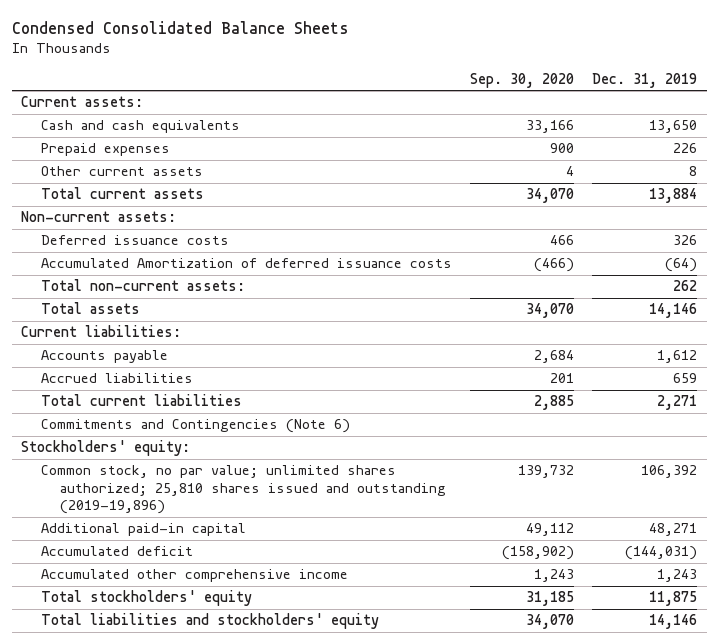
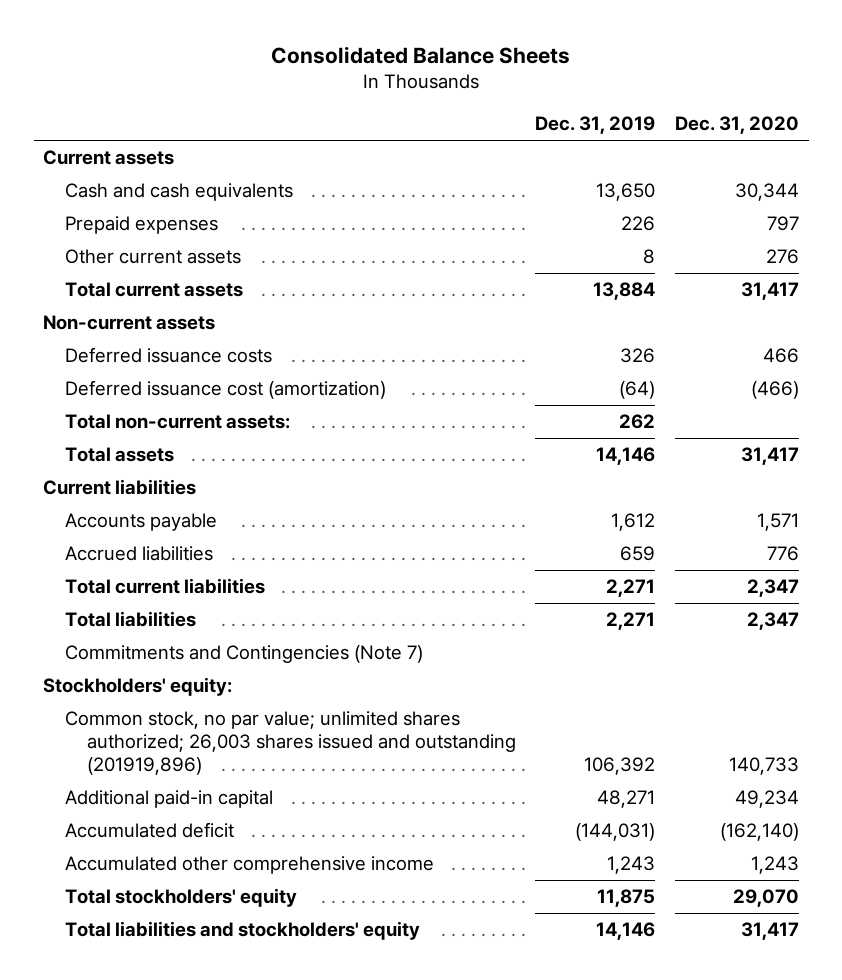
- Condensed Consolidated Balance Sheets
+ Consolidated Balance Sheets
- | Sep. 30, 2020 | Dec. 31, 2019
+ | Dec. 31, 2019 | Dec. 31, 2020
- Current assets:
+ Current assets
- Non-current assets:
+ Non-current assets
- Accumulated Amortization of deferred issuance costs | (466) | (64)
+ Deferred issuance cost (amortization) | (64) | (466)
- Current liabilities:
+ Current liabilities
- Commitments and Contingencies (Note 6)
+ Total liabilities | 2,271 | 2,347
+ Commitments and Contingencies (Note 7)
- Common stock, no par value; unlimited shares authorized; 25,810 shares issued and outstanding (2019-19,896) | 139,732 | 106,392
+ Common stock, no par value; unlimited shares authorized; 26,003 shares issued and outstanding (201919,896) | 106,392 | 140,733

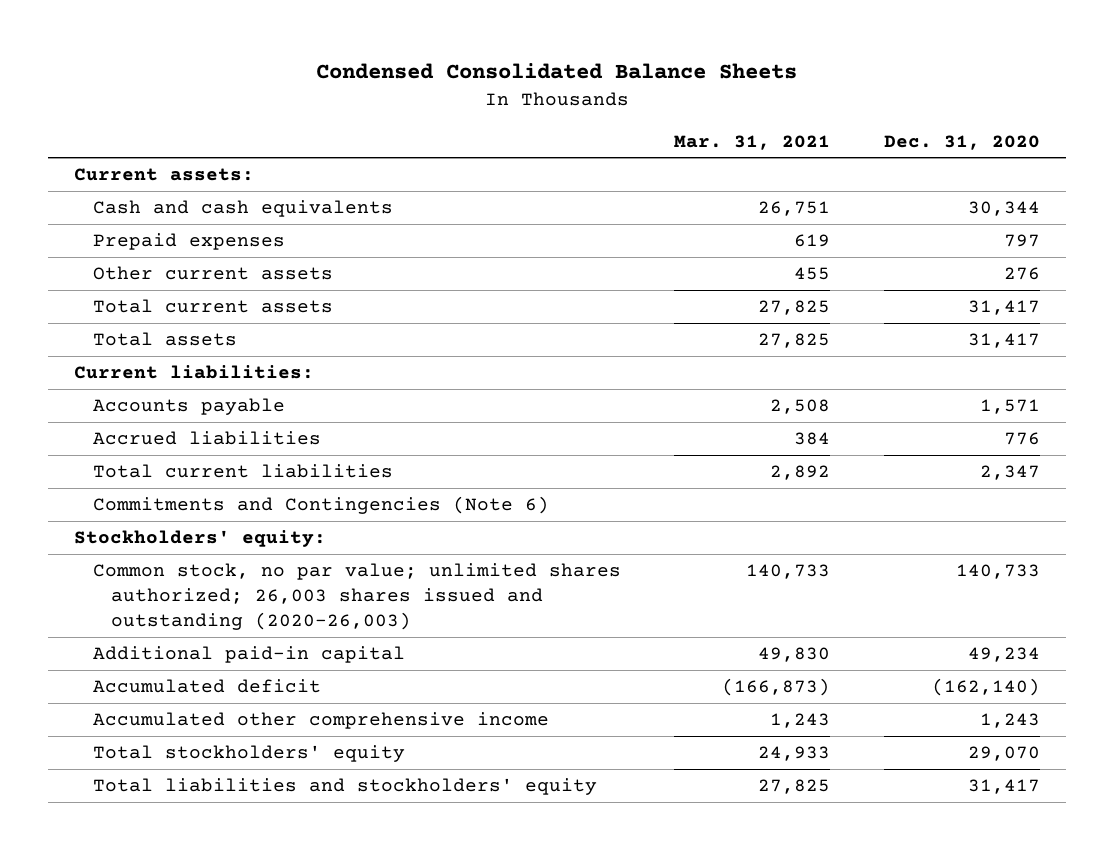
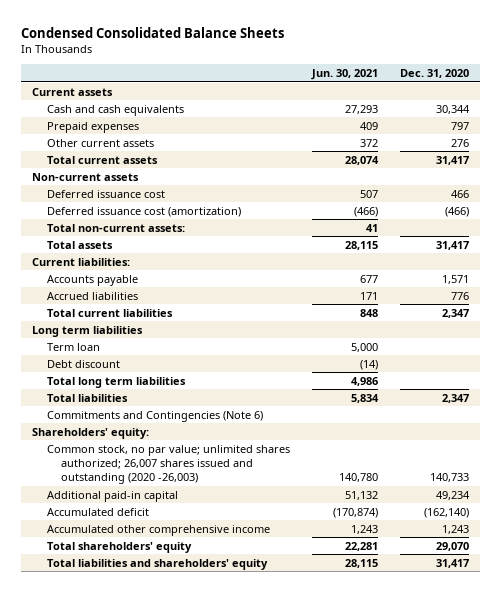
- | Mar. 31, 2021 | Dec. 31, 2020
+ | Jun. 30, 2021 | Dec. 31, 2020
- Current assets:
+ Current assets
+ Non-current assets
+ Deferred issuance cost | 507 | 466
+ Deferred issuance cost (amortization) | (466) | (466)
+ Total non-current assets: | 41 |
+ Long term liabilities
+ Term loan | 5,000 |
+ Debt discount | (14) |
+ Total long term liabilities | 4,986 |
+ Total liabilities | 5,834 | 2,347
- Stockholders' equity:
- Common stock, no par value; unlimited shares authorized; 26,003 shares issued and outstanding (2020-26,003) | 140,733 | 140,733
+ Shareholders' equity:
+ Common stock, no par value; unlimited shares authorized; 26,007 shares issued and outstanding (2020 -26,003) | 140,780 | 140,733
- Total stockholders' equity | 24,933 | 29,070
- Total liabilities and stockholders' equity | 27,825 | 31,417
+ Total shareholders' equity | 22,281 | 29,070
+ Total liabilities and shareholders' equity | 28,115 | 31,417

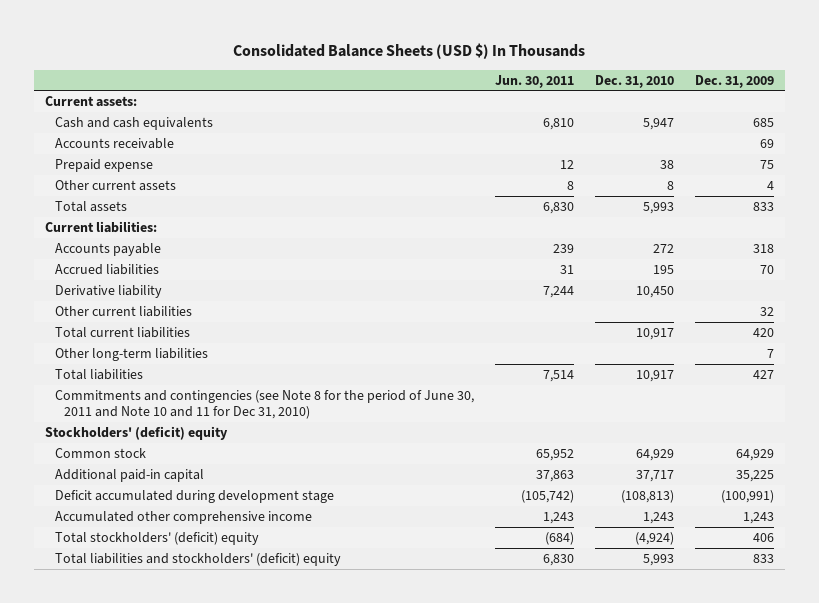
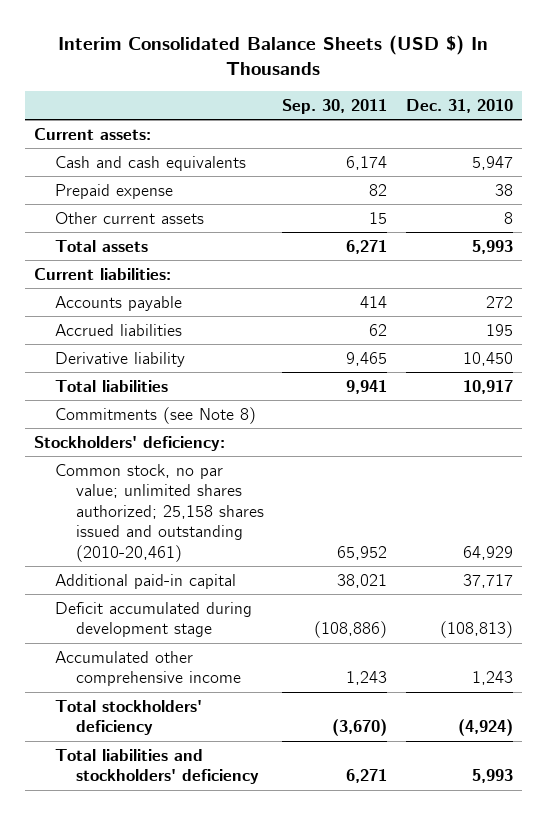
- Consolidated Balance Sheets (USD $) In Thousands
+ Interim Consolidated Balance Sheets (USD $) In Thousands
- | Jun. 30, 2011 | Dec. 31, 2010 | Dec. 31, 2009
+ | Sep. 30, 2011 | Dec. 31, 2010
- Accounts receivable | | | 69
- Other current liabilities | | | 32
- Total current liabilities | | 10,917 | 420
- Other long-term liabilities | | | 7
- Commitments and contingencies (see Note 8 for the period of June 30, 2011 and Note 10 and 11 for Dec 31, 2010)
- Stockholders' (deficit) equity
- Common stock | 65,952 | 64,929 | 64,929
+ Commitments (see Note 8)
+ Stockholders' deficiency:
+ Common stock, no par value; unlimited shares authorized; 25,158 shares issued and outstanding (2010-20,461) | 65,952 | 64,929
- Total stockholders' (deficit) equity | (684) | (4,924) | 406
- Total liabilities and stockholders' (deficit) equity | 6,830 | 5,993 | 833
+ Total stockholders' deficiency | (3,670) | (4,924)
+ Total liabilities and stockholders' deficiency | 6,271 | 5,993

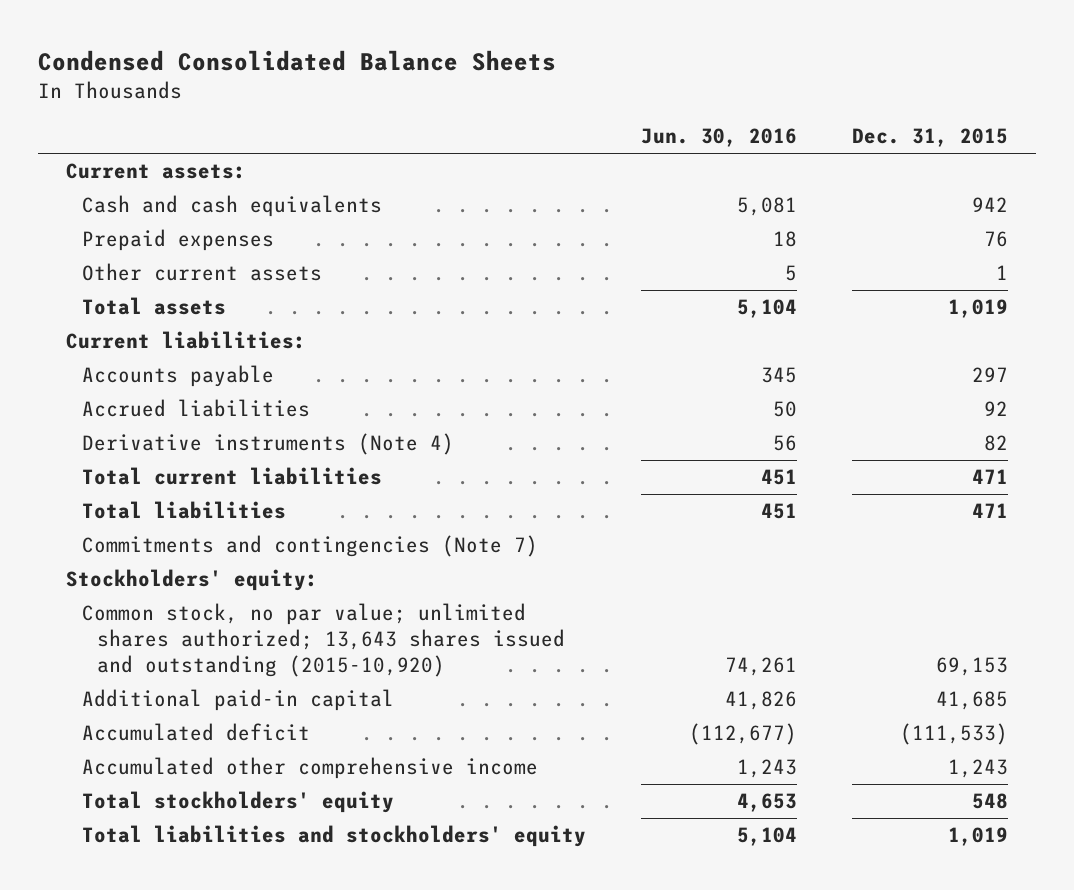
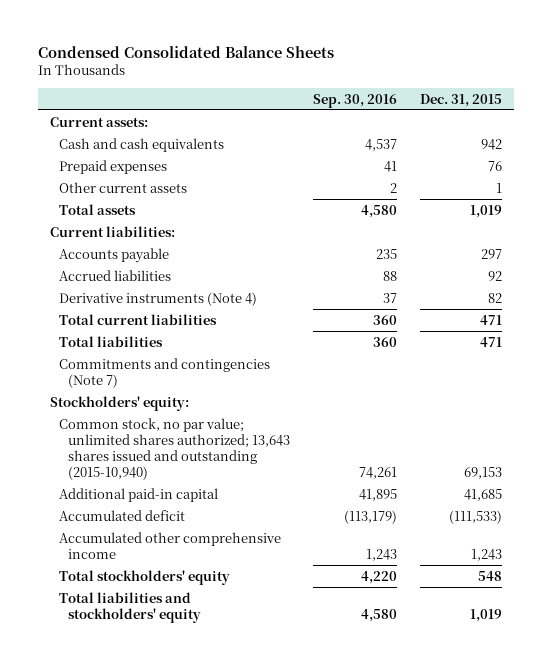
- | Jun. 30, 2016 | Dec. 31, 2015
+ | Sep. 30, 2016 | Dec. 31, 2015
- Common stock, no par value; unlimited shares authorized; 13,643 shares issued and outstanding (2015-10,920) | 74,261 | 69,153
+ Common stock, no par value; unlimited shares authorized; 13,643 shares issued and outstanding (2015-10,940) | 74,261 | 69,153

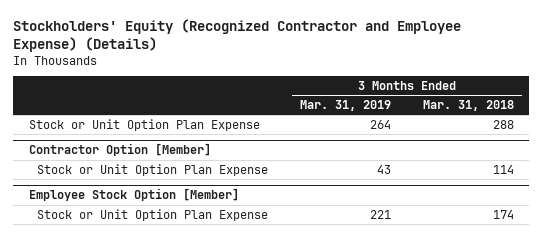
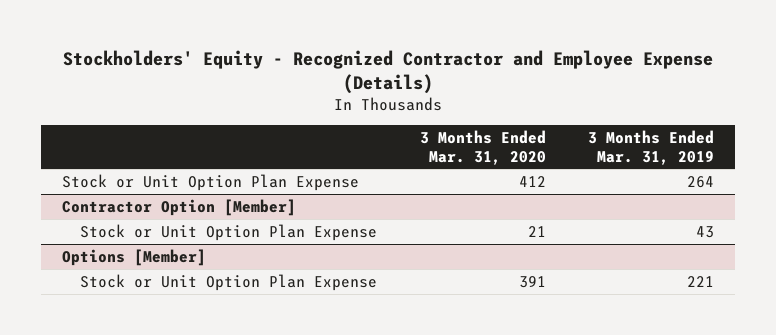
- Stockholders' Equity (Recognized Contractor and Employee Expense) (Details)
+ Stockholders' Equity - Recognized Contractor and Employee Expense (Details)
- | 3 Months Ended Mar. 31, 2019 | 3 Months Ended Mar. 31, 2018
+ | 3 Months Ended Mar. 31, 2020 | 3 Months Ended Mar. 31, 2019
- Employee Stock Option [Member]
+ Options [Member]

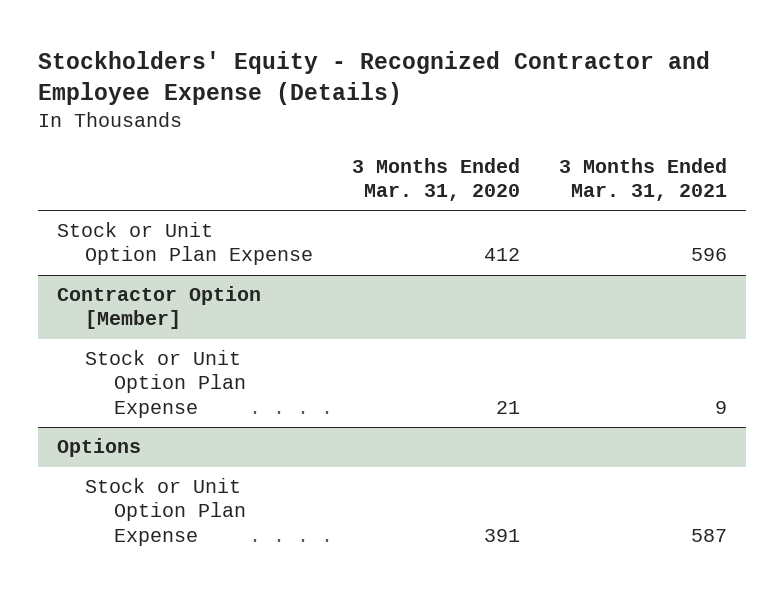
- | 3 Months Ended Mar. 31, 2020 | 3 Months Ended Mar. 31, 2019
+ | 3 Months Ended Mar. 31, 2020 | 3 Months Ended Mar. 31, 2021
- Options [Member]
+ Options

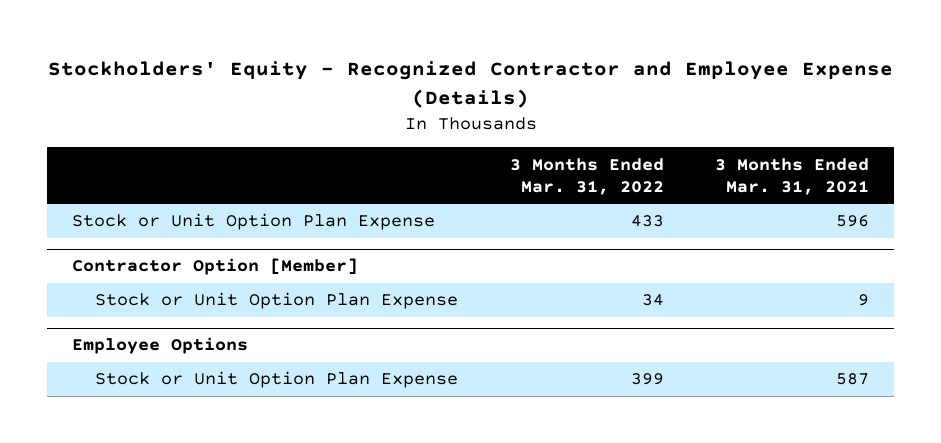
- | 3 Months Ended Mar. 31, 2020 | 3 Months Ended Mar. 31, 2021
+ | 3 Months Ended Mar. 31, 2022 | 3 Months Ended Mar. 31, 2021
- Options
+ Employee Options

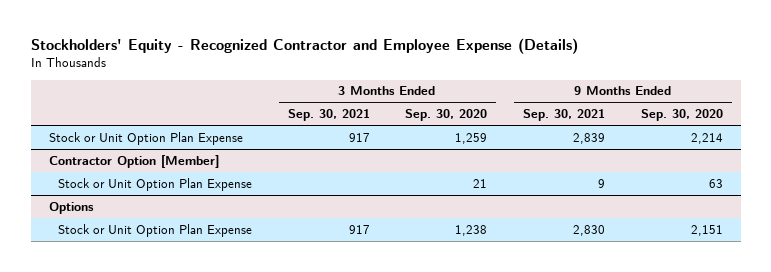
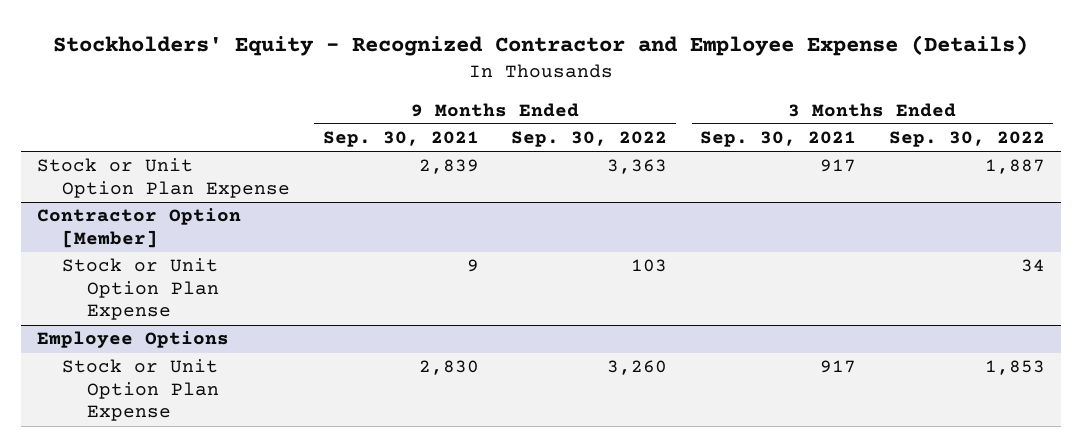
- | 3 Months Ended Sep. 30, 2021 | 3 Months Ended Sep. 30, 2020 | 9 Months Ended Sep. 30, 2021 | 9 Months Ended Sep. 30, 2020
+ | 9 Months Ended Sep. 30, 2021 | 9 Months Ended Sep. 30, 2022 | 3 Months Ended Sep. 30, 2021 | 3 Months Ended Sep. 30, 2022
- Options
+ Employee Options

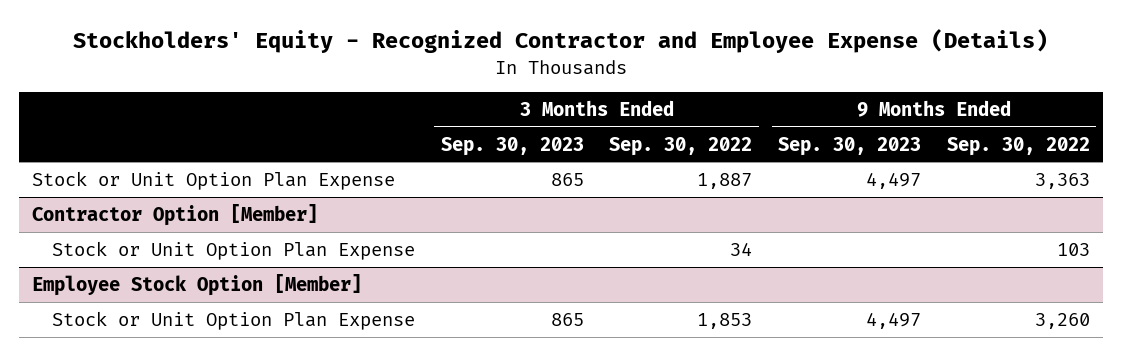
- | 9 Months Ended Sep. 30, 2021 | 9 Months Ended Sep. 30, 2022 | 3 Months Ended Sep. 30, 2021 | 3 Months Ended Sep. 30, 2022
+ | 3 Months Ended Sep. 30, 2023 | 3 Months Ended Sep. 30, 2022 | 9 Months Ended Sep. 30, 2023 | 9 Months Ended Sep. 30, 2022
- Employee Options
+ Employee Stock Option [Member]

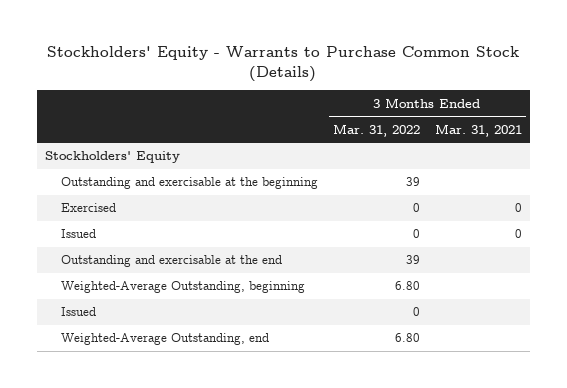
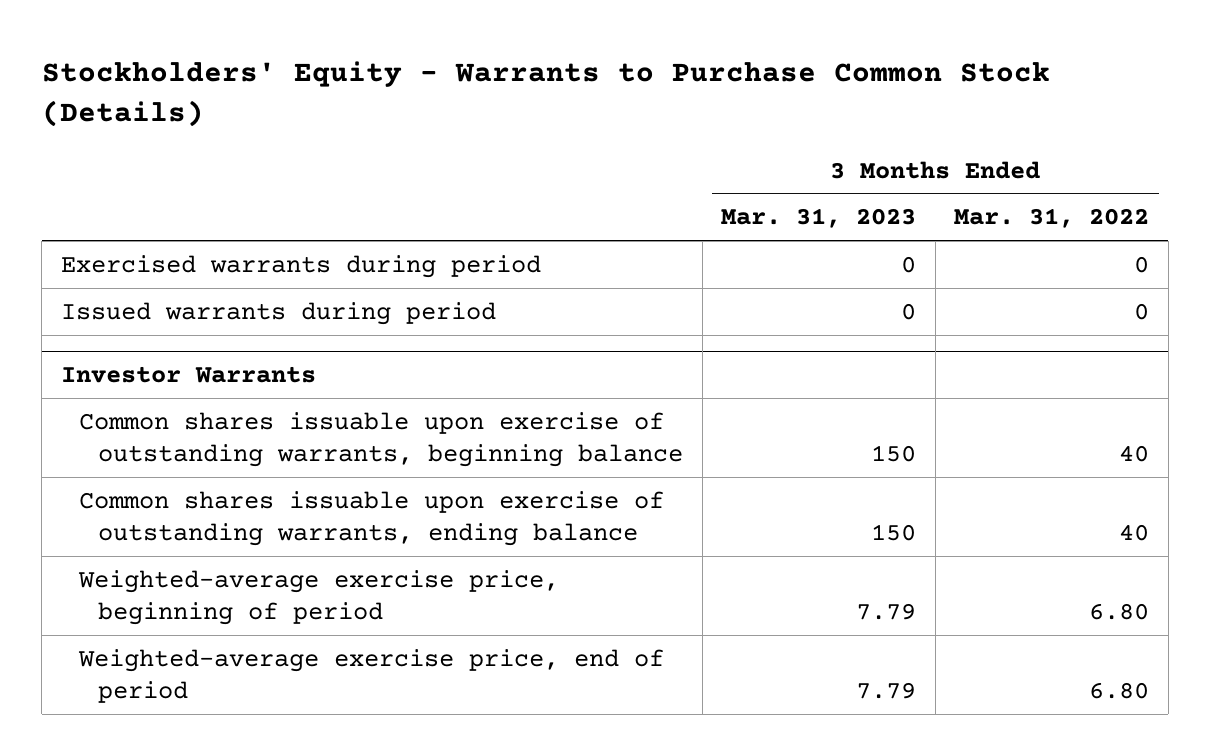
- | 3 Months Ended Mar. 31, 2022 | 3 Months Ended Mar. 31, 2021
+ | 3 Months Ended Mar. 31, 2023 | 3 Months Ended Mar. 31, 2022
- Stockholders' Equity
- Outstanding and exercisable at the beginning | 39 |
- Exercised | 0 | 0
- Issued | 0 | 0
- Outstanding and exercisable at the end | 39 |
- Weighted-Average Outstanding, beginning | 6.80 |
- Issued | 0 |
- Weighted-Average Outstanding, end | 6.80 |
+ Exercised warrants during period | 0 | 0
+ Issued warrants during period | 0 | 0
+ Investor Warrants
+ Common shares issuable upon exercise of outstanding warrants, beginning balance | 150 | 40
+ Common shares issuable upon exercise of outstanding warrants, ending balance | 150 | 40
+ Weighted-average exercise price, beginning of period | 7.79 | 6.80
+ Weighted-average exercise price, end of period | 7.79 | 6.80

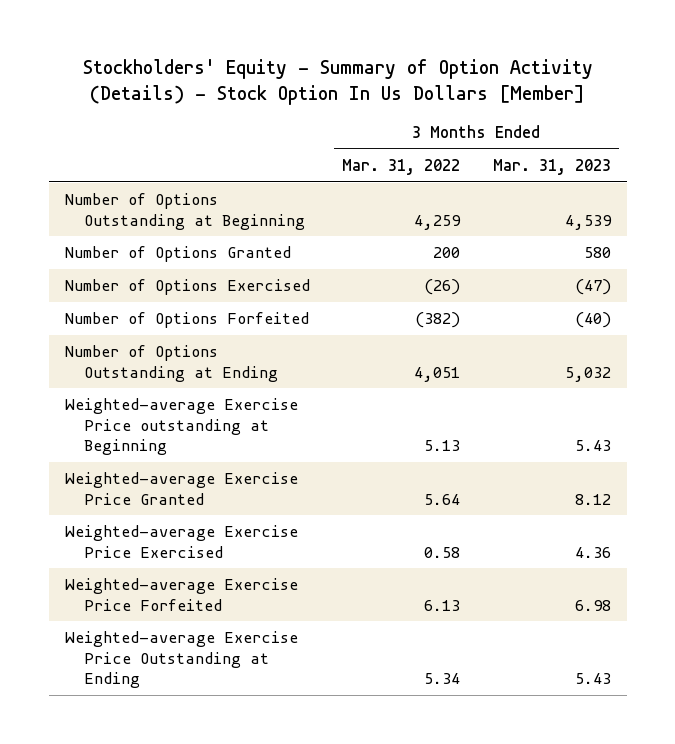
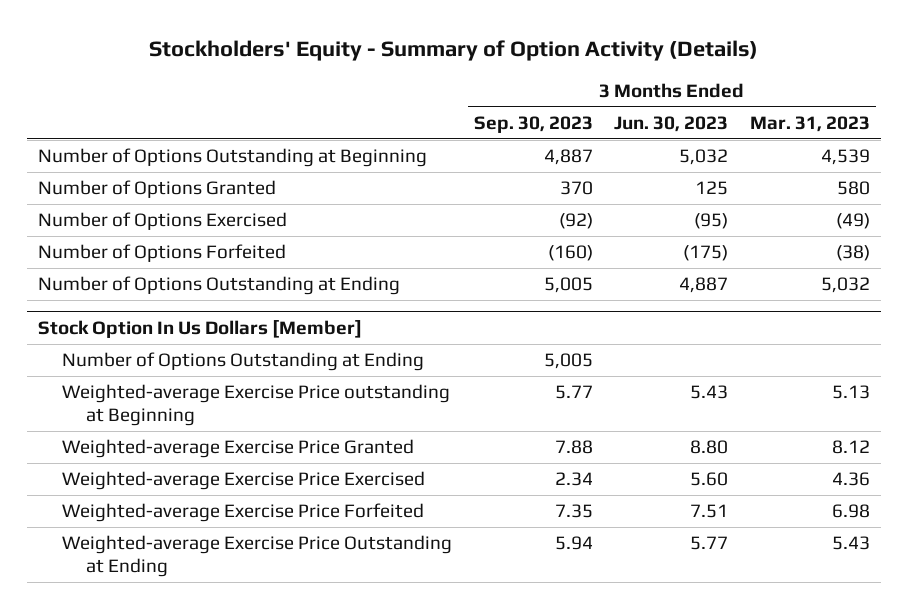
- Stockholders' Equity - Summary of Option Activity (Details) - Stock Option In Us Dollars [Member]
+ Stockholders' Equity - Summary of Option Activity (Details)
- | 3 Months Ended Mar. 31, 2022 | 3 Months Ended Mar. 31, 2023
+ | 3 Months Ended Sep. 30, 2023 | 3 Months Ended Jun. 30, 2023 | 3 Months Ended Mar. 31, 2023
- Number of Options Exercised | (26) | (47)
- Number of Options Forfeited | (382) | (40)
+ Number of Options Exercised | (92) | (95) | (49)
+ Number of Options Forfeited | (160) | (175) | (38)
- Weighted-average Exercise Price outstanding at Beginning | 5.13 | 5.43
+ Stock Option In Us Dollars [Member]
+ Number of Options Outstanding at Ending | 5,005 | |
+ Weighted-average Exercise Price outstanding at Beginning | 5.77 | 5.43 | 5.13

